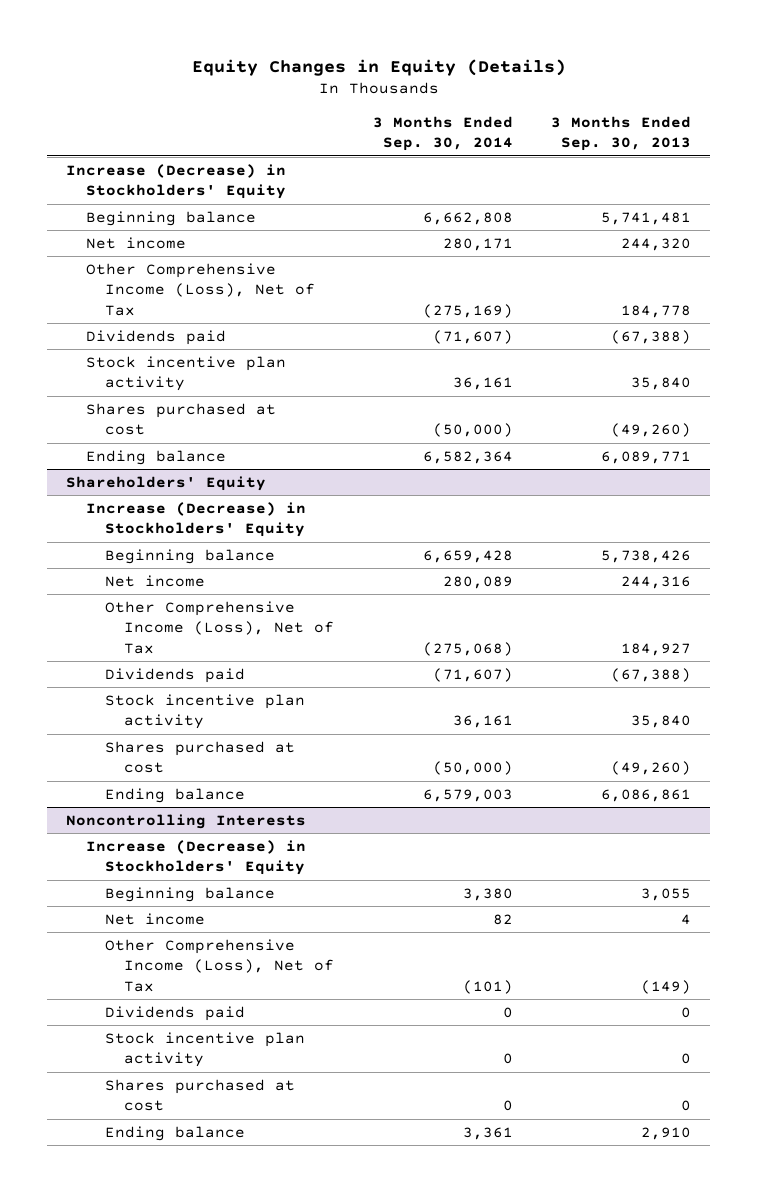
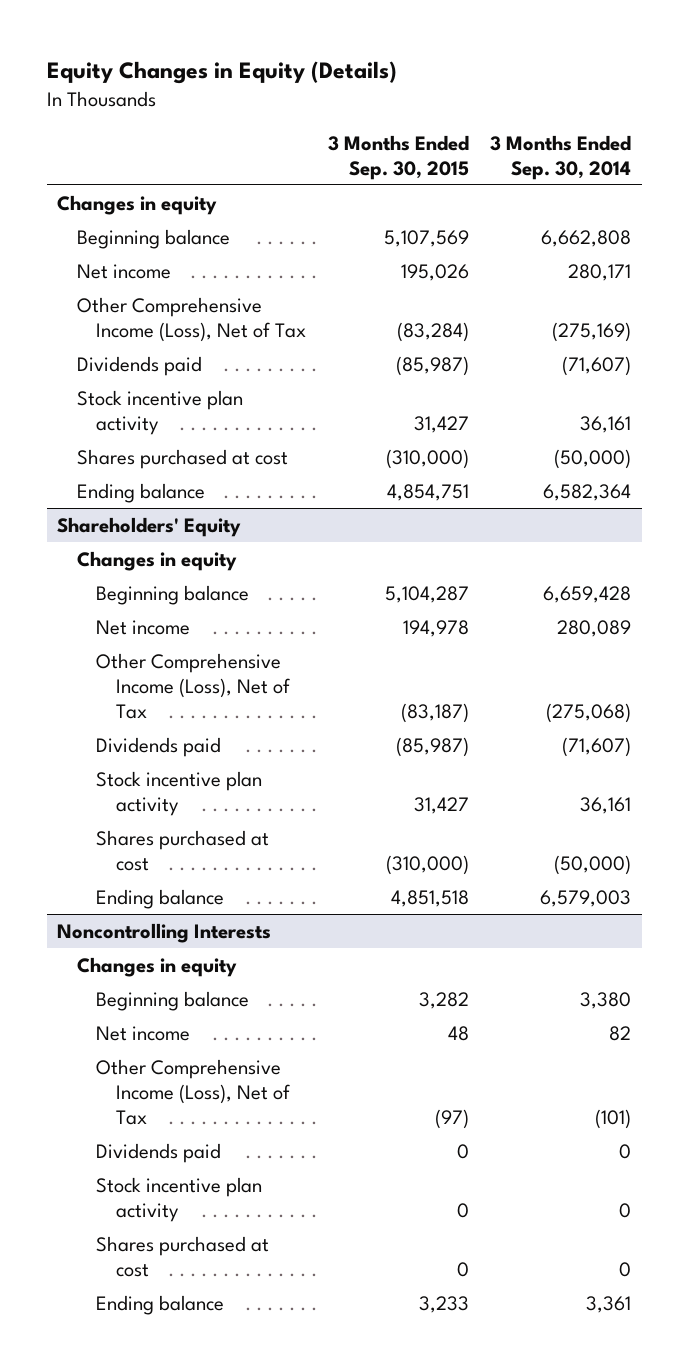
- | 3 Months Ended Sep. 30, 2014 | 3 Months Ended Sep. 30, 2013
+ | 3 Months Ended Sep. 30, 2015 | 3 Months Ended Sep. 30, 2014
- Increase (Decrease) in Stockholders' Equity
+ Changes in equity
@ Shareholders' Equity
- Increase (Decrease) in Stockholders' Equity
+ Changes in equity
@ Noncontrolling Interests
- Increase (Decrease) in Stockholders' Equity
+ Changes in equity

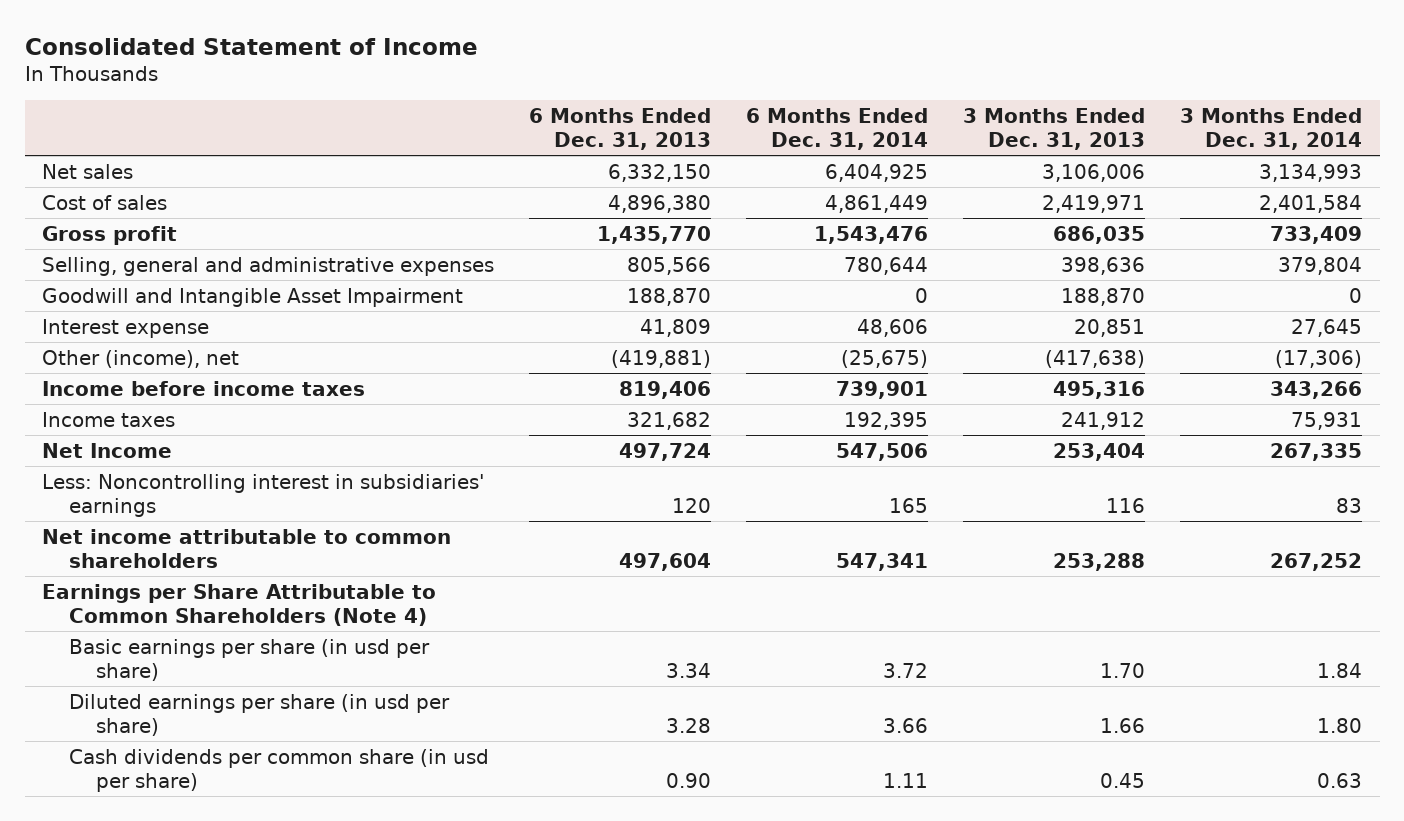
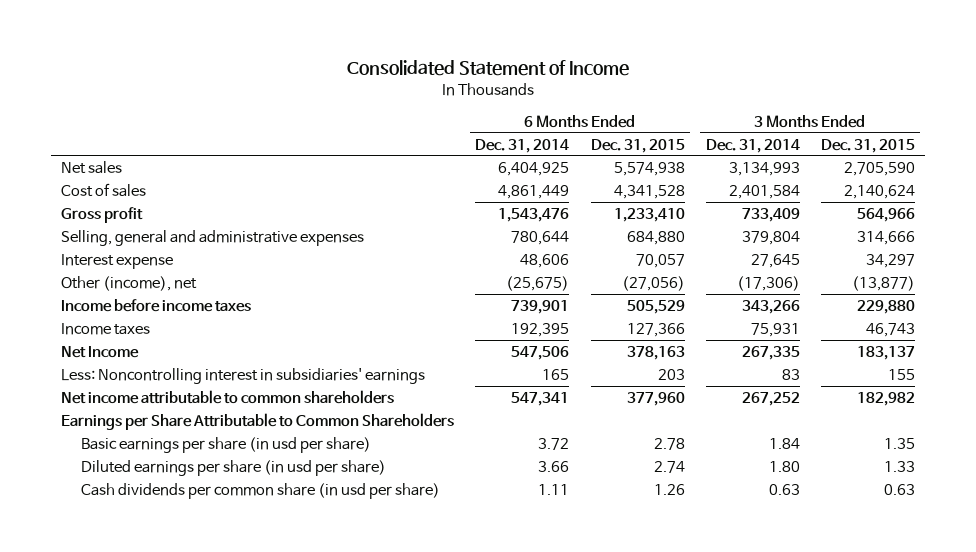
- | 6 Months Ended Dec. 31, 2013 | 6 Months Ended Dec. 31, 2014 | 3 Months Ended Dec. 31, 2013 | 3 Months Ended Dec. 31, 2014
+ | 6 Months Ended Dec. 31, 2014 | 6 Months Ended Dec. 31, 2015 | 3 Months Ended Dec. 31, 2014 | 3 Months Ended Dec. 31, 2015
- Goodwill and Intangible Asset Impairment | 188,870 | 0 | 188,870 | 0
- Earnings per Share Attributable to Common Shareholders (Note 4)
+ Earnings per Share Attributable to Common Shareholders

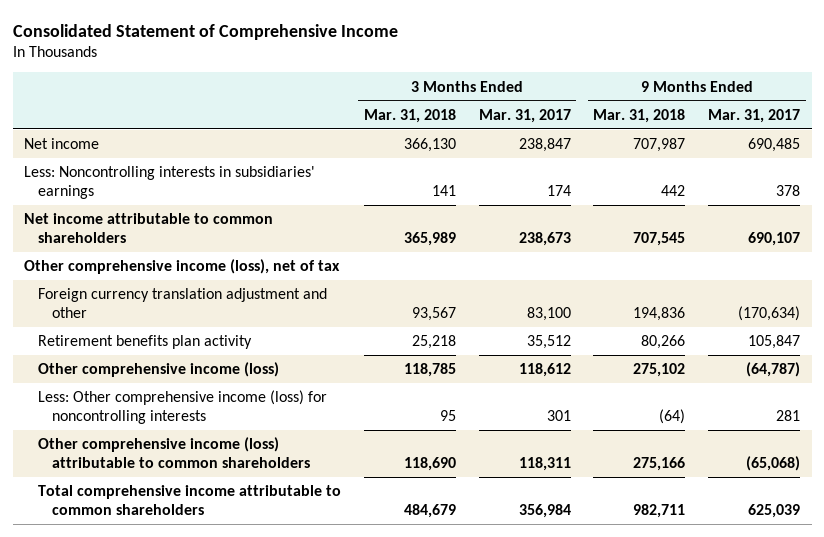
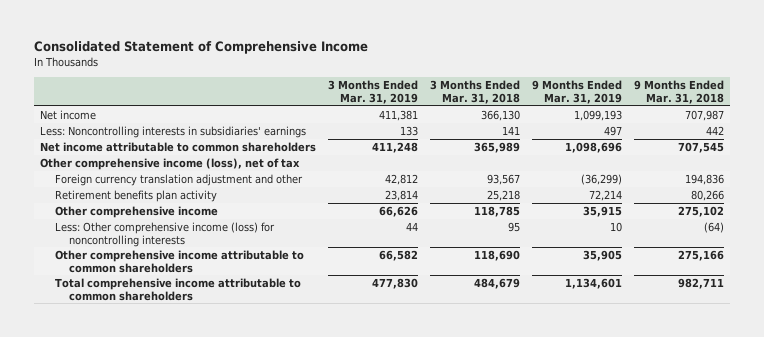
- | 3 Months Ended Mar. 31, 2018 | 3 Months Ended Mar. 31, 2017 | 9 Months Ended Mar. 31, 2018 | 9 Months Ended Mar. 31, 2017
+ | 3 Months Ended Mar. 31, 2019 | 3 Months Ended Mar. 31, 2018 | 9 Months Ended Mar. 31, 2019 | 9 Months Ended Mar. 31, 2018
- Other comprehensive income (loss) | 118,785 | 118,612 | 275,102 | (64,787)
+ Other comprehensive income | 66,626 | 118,785 | 35,915 | 275,102
- Other comprehensive income (loss) attributable to common shareholders | 118,690 | 118,311 | 275,166 | (65,068)
+ Other comprehensive income attributable to common shareholders | 66,582 | 118,690 | 35,905 | 275,166

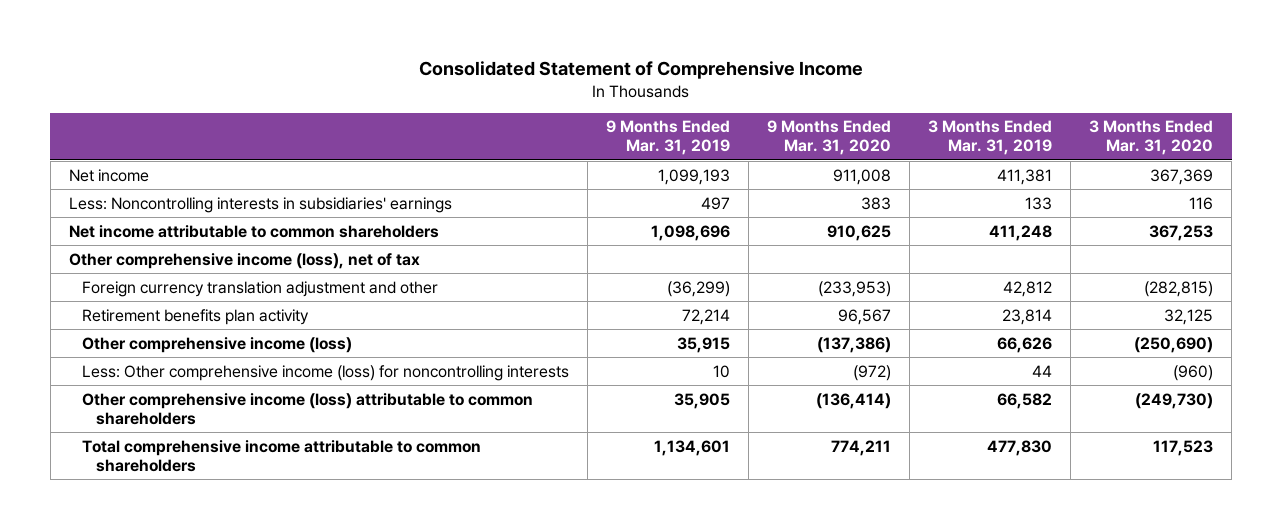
- | 3 Months Ended Mar. 31, 2019 | 3 Months Ended Mar. 31, 2018 | 9 Months Ended Mar. 31, 2019 | 9 Months Ended Mar. 31, 2018
+ | 9 Months Ended Mar. 31, 2019 | 9 Months Ended Mar. 31, 2020 | 3 Months Ended Mar. 31, 2019 | 3 Months Ended Mar. 31, 2020
- Other comprehensive income | 66,626 | 118,785 | 35,915 | 275,102
+ Other comprehensive income (loss) | 35,915 | (137,386) | 66,626 | (250,690)
- Other comprehensive income attributable to common shareholders | 66,582 | 118,690 | 35,905 | 275,166
+ Other comprehensive income (loss) attributable to common shareholders | 35,905 | (136,414) | 66,582 | (249,730)

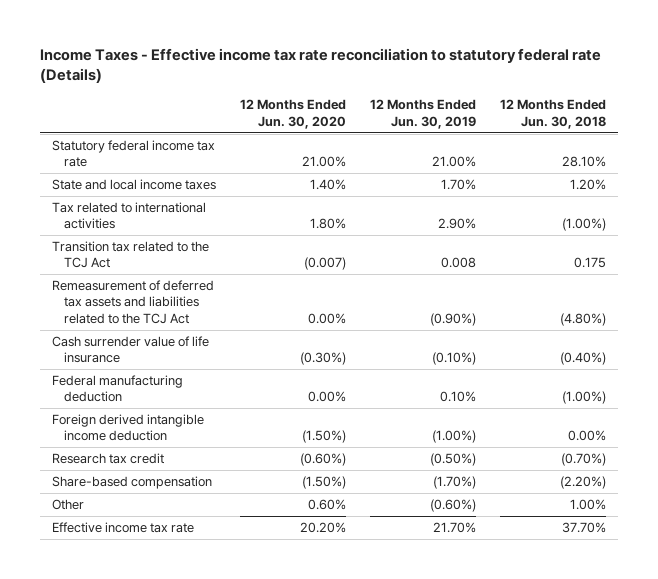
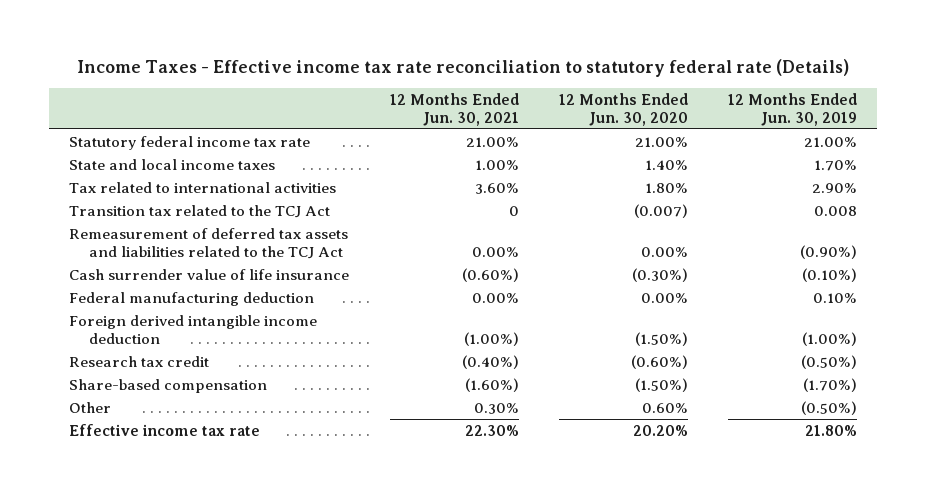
- | 12 Months Ended Jun. 30, 2020 | 12 Months Ended Jun. 30, 2019 | 12 Months Ended Jun. 30, 2018
+ | 12 Months Ended Jun. 30, 2021 | 12 Months Ended Jun. 30, 2020 | 12 Months Ended Jun. 30, 2019
- Other | 0.60% | (0.60%) | 1.00%
- Effective income tax rate | 20.20% | 21.70% | 37.70%
+ Other | 0.30% | 0.60% | (0.50%)
+ Effective income tax rate | 22.30% | 20.20% | 21.80%

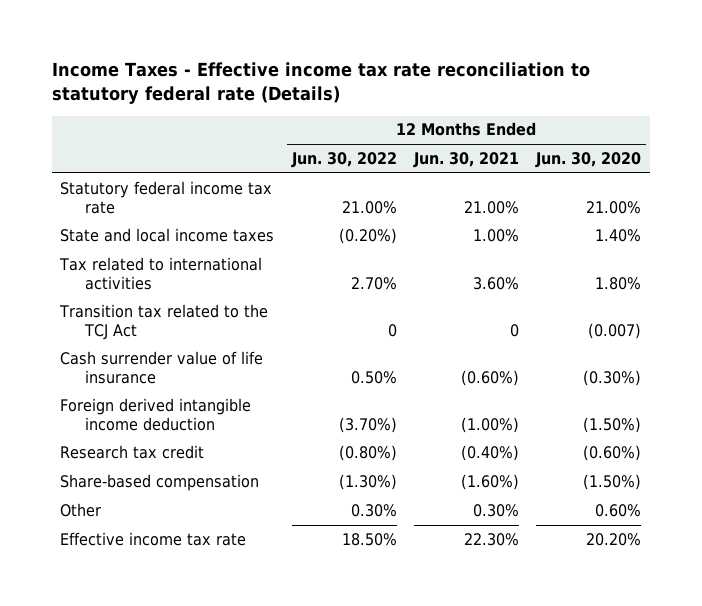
- | 12 Months Ended Jun. 30, 2021 | 12 Months Ended Jun. 30, 2020 | 12 Months Ended Jun. 30, 2019
+ | 12 Months Ended Jun. 30, 2022 | 12 Months Ended Jun. 30, 2021 | 12 Months Ended Jun. 30, 2020
- Remeasurement of deferred tax assets and liabilities related to the TCJ Act | 0.00% | 0.00% | (0.90%)
- Federal manufacturing deduction | 0.00% | 0.00% | 0.10%

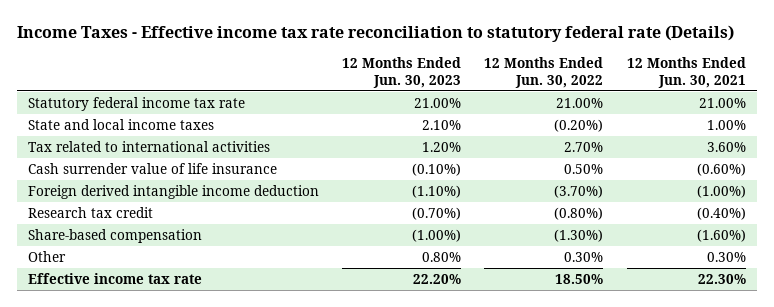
- | 12 Months Ended Jun. 30, 2022 | 12 Months Ended Jun. 30, 2021 | 12 Months Ended Jun. 30, 2020
+ | 12 Months Ended Jun. 30, 2023 | 12 Months Ended Jun. 30, 2022 | 12 Months Ended Jun. 30, 2021
- Transition tax related to the TCJ Act | 0 | 0 | (0.007)

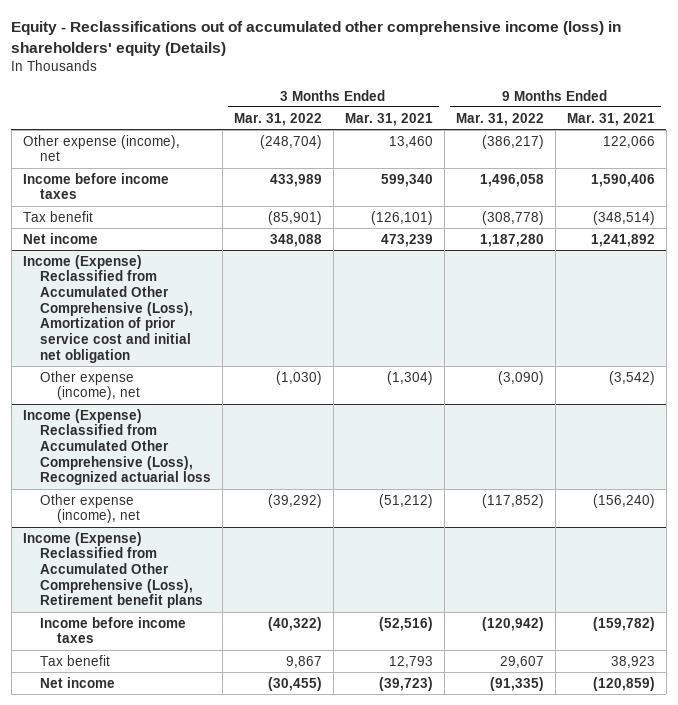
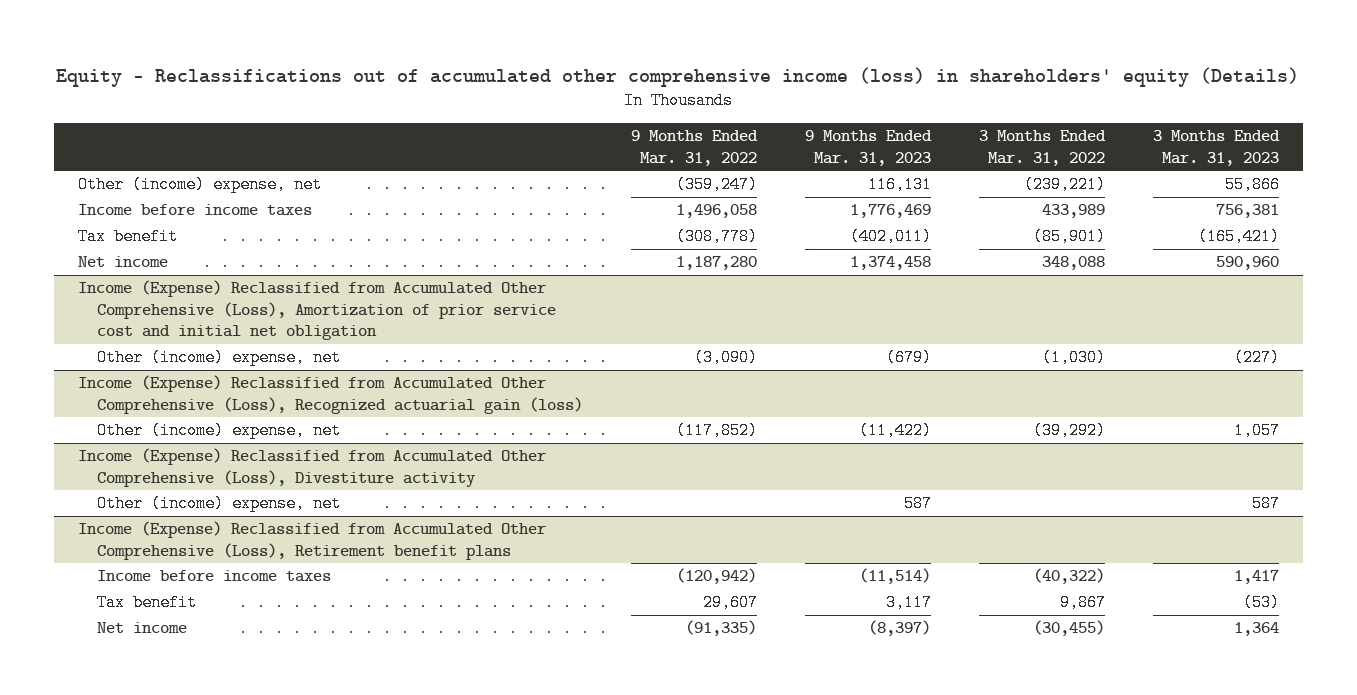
- | 3 Months Ended Mar. 31, 2022 | 3 Months Ended Mar. 31, 2021 | 9 Months Ended Mar. 31, 2022 | 9 Months Ended Mar. 31, 2021
+ | 9 Months Ended Mar. 31, 2022 | 9 Months Ended Mar. 31, 2023 | 3 Months Ended Mar. 31, 2022 | 3 Months Ended Mar. 31, 2023
- Other expense (income), net | (248,704) | 13,460 | (386,217) | 122,066
+ Other (income) expense, net | (359,247) | 116,131 | (239,221) | 55,866
@ Income (Expense) Reclassified from Accumulated Other Comprehensive (Loss), Amortization of prior service cost and initial net obligation
- Other expense (income), net | (1,030) | (1,304) | (3,090) | (3,542)
- Income (Expense) Reclassified from Accumulated Other Comprehensive (Loss), Recognized actuarial loss
- Other expense (income), net | (39,292) | (51,212) | (117,852) | (156,240)
@ Income (Expense) Reclassified from Accumulated Other Comprehensive (Loss), Amortization of prior service cost and initial net obligation
+ Other (income) expense, net | (3,090) | (679) | (1,030) | (227)
+ Income (Expense) Reclassified from Accumulated Other Comprehensive (Loss), Recognized actuarial gain (loss)
+ Other (income) expense, net | (117,852) | (11,422) | (39,292) | 1,057
+ Income (Expense) Reclassified from Accumulated Other Comprehensive (Loss), Divestiture activity
+ Other (income) expense, net | | 587 | | 587

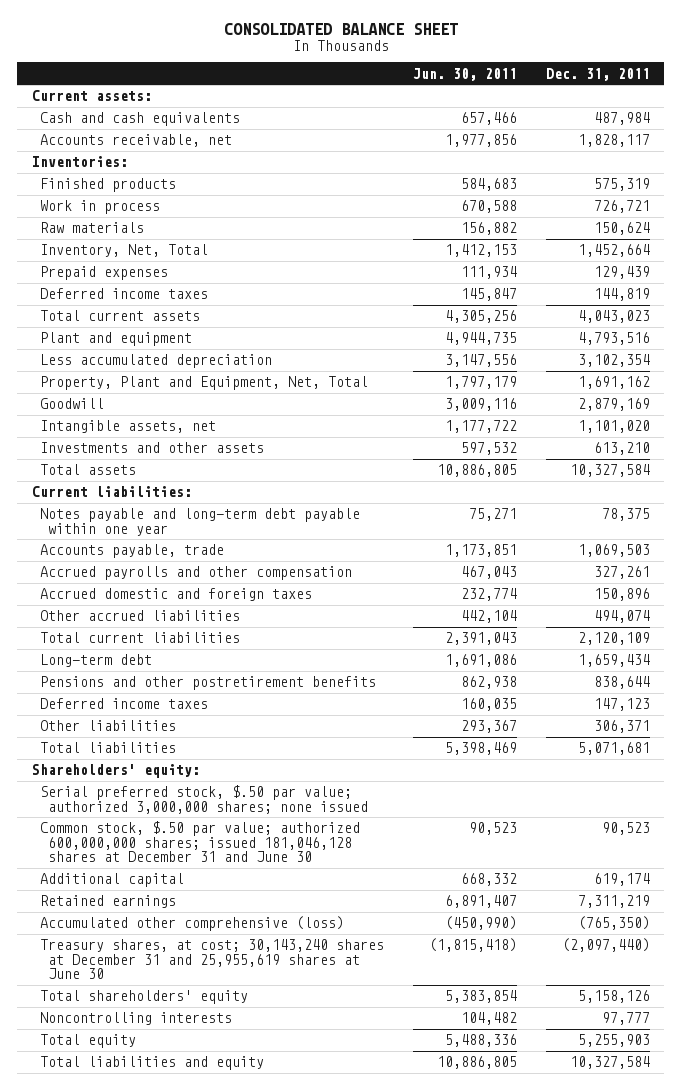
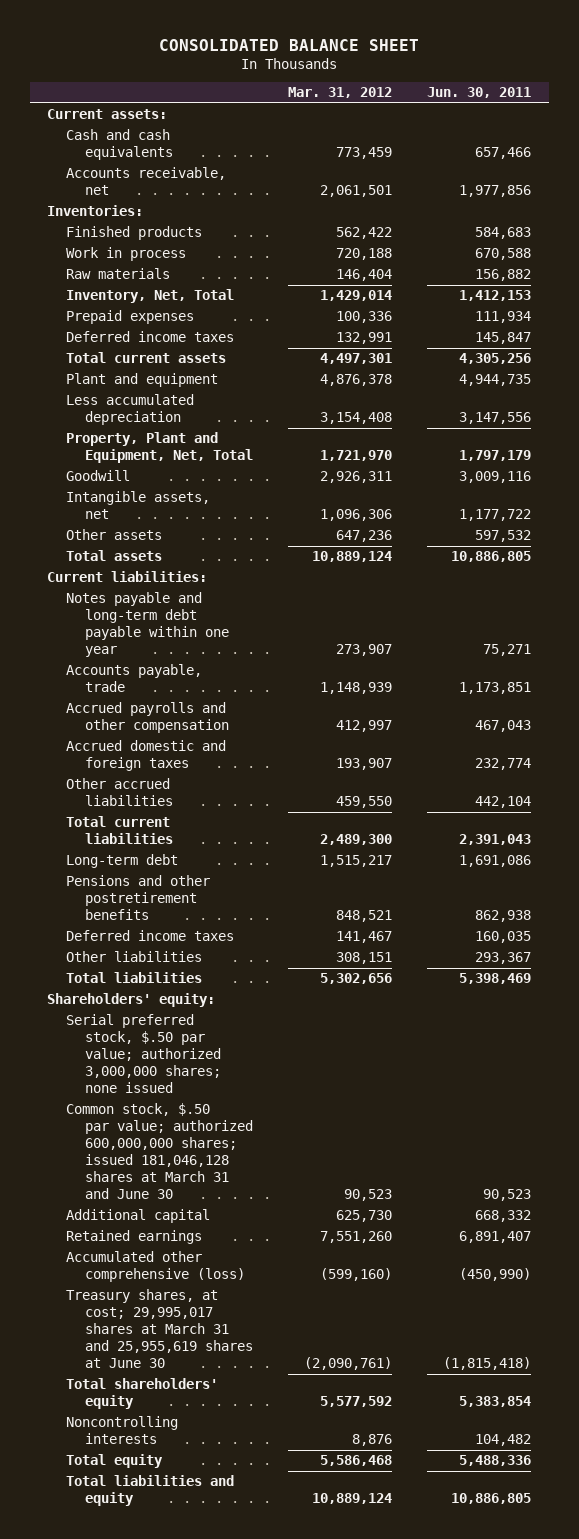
- | Jun. 30, 2011 | Dec. 31, 2011
+ | Mar. 31, 2012 | Jun. 30, 2011
- Investments and other assets | 597,532 | 613,210
+ Other assets | 647,236 | 597,532
- Common stock, $.50 par value; authorized 600,000,000 shares; issued 181,046,128 shares at December 31 and June 30 | 90,523 | 90,523
+ Common stock, $.50 par value; authorized 600,000,000 shares; issued 181,046,128 shares at March 31 and June 30 | 90,523 | 90,523
- Treasury shares, at cost; 30,143,240 shares at December 31 and 25,955,619 shares at June 30 | (1,815,418) | (2,097,440)
+ Treasury shares, at cost; 29,995,017 shares at March 31 and 25,955,619 shares at June 30 | (2,090,761) | (1,815,418)

